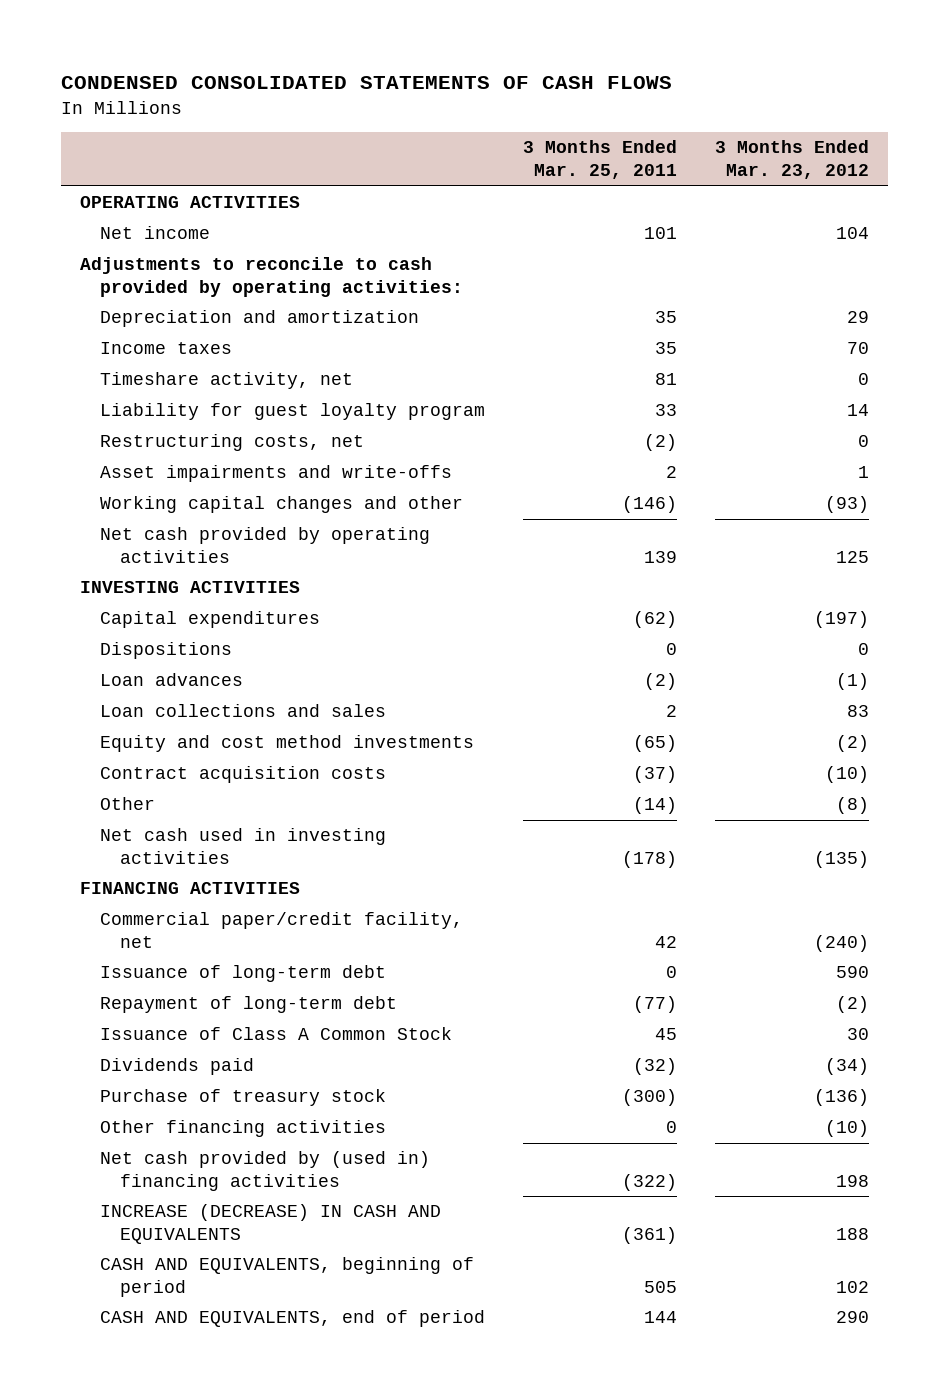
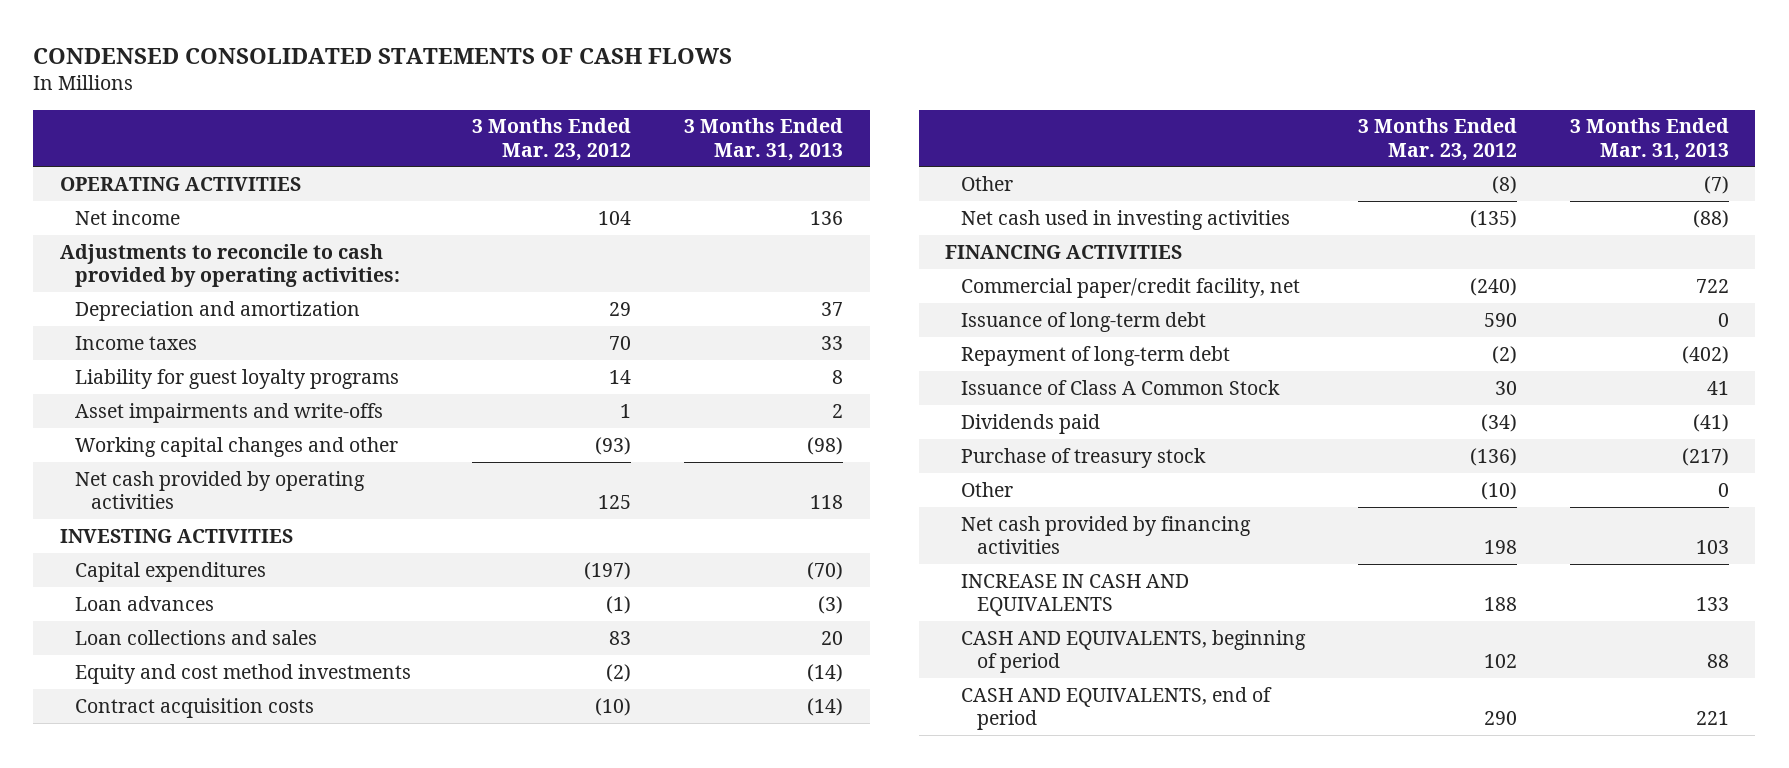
- | 3 Months Ended Mar. 25, 2011 | 3 Months Ended Mar. 23, 2012
+ | 3 Months Ended Mar. 23, 2012 | 3 Months Ended Mar. 31, 2013
- Timeshare activity, net | 81 | 0
- Liability for guest loyalty program | 33 | 14
- Restructuring costs, net | (2) | 0
+ Liability for guest loyalty programs | 14 | 8
- Dispositions | 0 | 0
- Other financing activities | 0 | (10)
- Net cash provided by (used in) financing activities | (322) | 198
- INCREASE (DECREASE) IN CASH AND EQUIVALENTS | (361) | 188
+ Other | (10) | 0
+ Net cash provided by financing activities | 198 | 103
+ INCREASE IN CASH AND EQUIVALENTS | 188 | 133

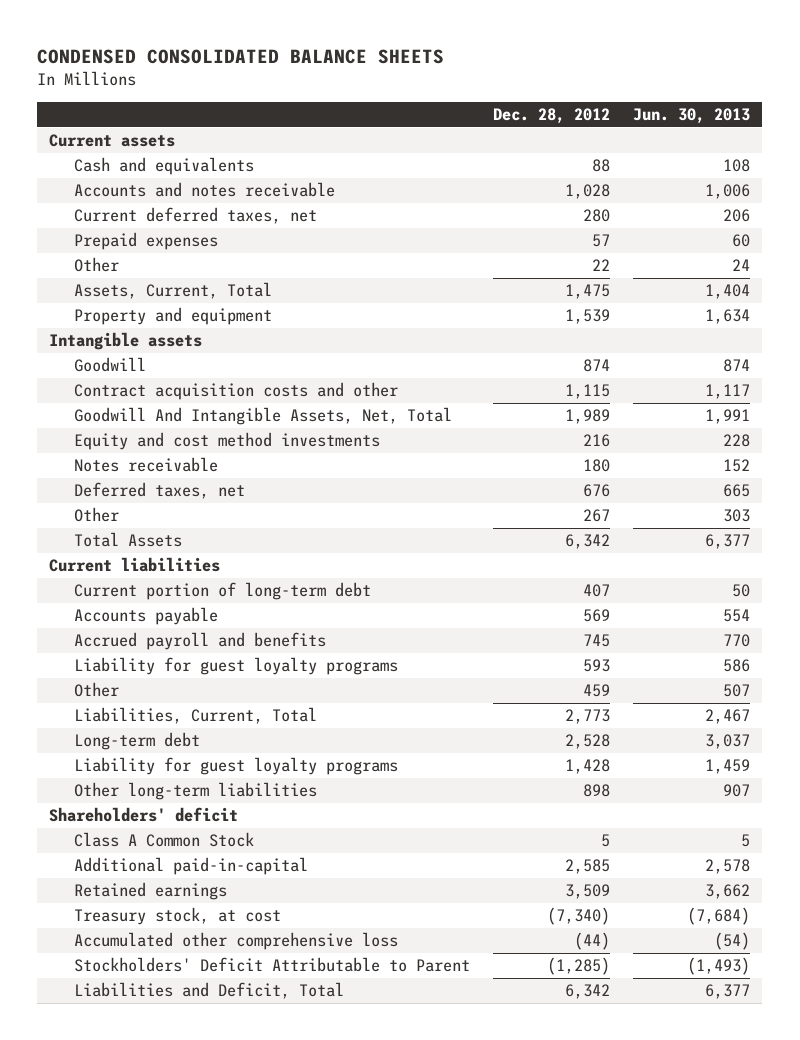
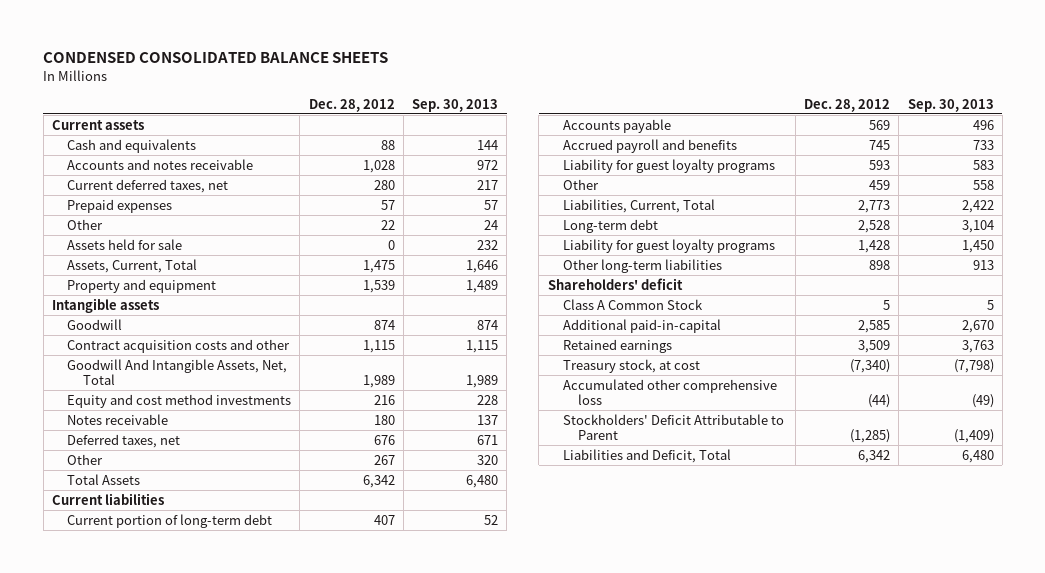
- | Dec. 28, 2012 | Jun. 30, 2013
+ | Dec. 28, 2012 | Sep. 30, 2013
+ Assets held for sale | 0 | 232

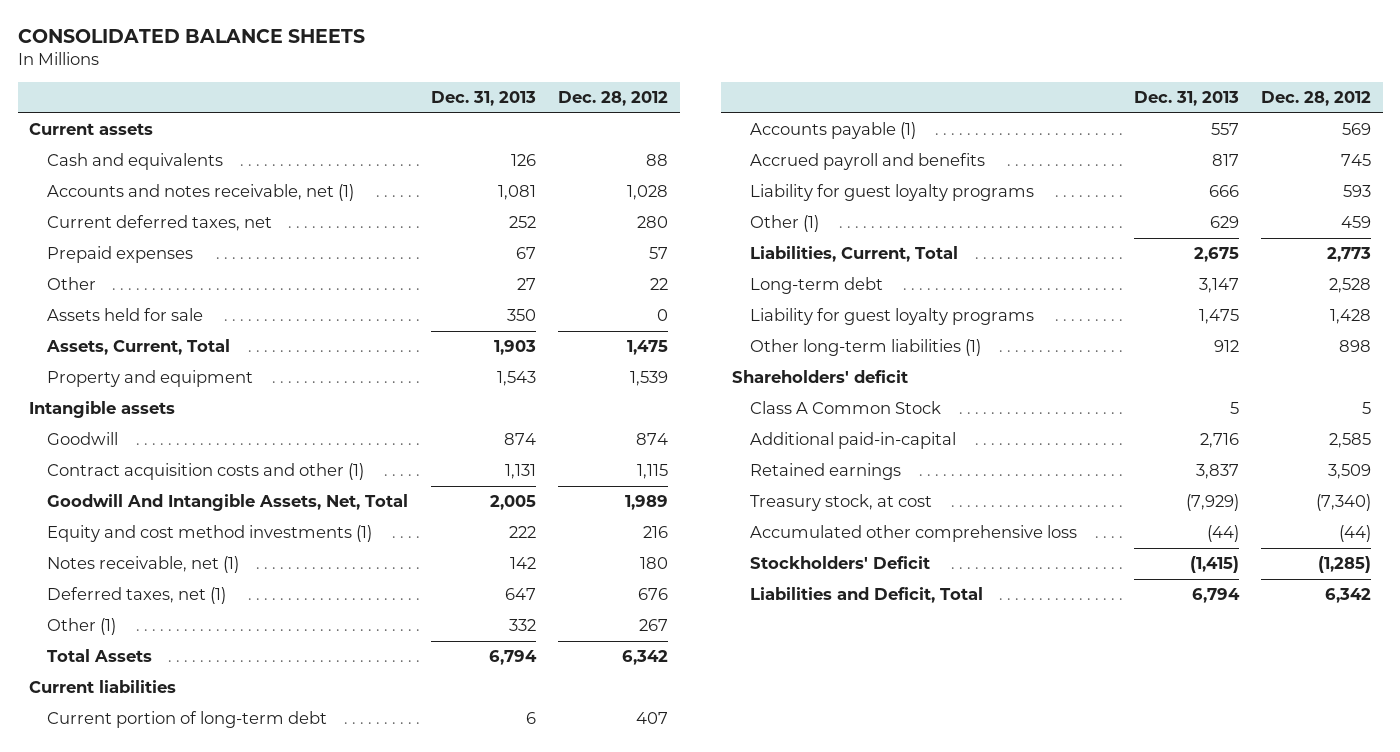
- CONDENSED CONSOLIDATED BALANCE SHEETS
+ CONSOLIDATED BALANCE SHEETS
- | Dec. 28, 2012 | Sep. 30, 2013
+ | Dec. 31, 2013 | Dec. 28, 2012
- Accounts and notes receivable | 1,028 | 972
+ Accounts and notes receivable, net (1) | 1,081 | 1,028
- Contract acquisition costs and other | 1,115 | 1,115
+ Contract acquisition costs and other (1) | 1,131 | 1,115
- Equity and cost method investments | 216 | 228
- Notes receivable | 180 | 137
- Deferred taxes, net | 676 | 671
- Other | 267 | 320
+ Equity and cost method investments (1) | 222 | 216
+ Notes receivable, net (1) | 142 | 180
+ Deferred taxes, net (1) | 647 | 676
+ Other (1) | 332 | 267
- Accounts payable | 569 | 496
+ Accounts payable (1) | 557 | 569
- Other | 459 | 558
+ Other (1) | 629 | 459
- Other long-term liabilities | 898 | 913
+ Other long-term liabilities (1) | 912 | 898
- Stockholders' Deficit Attributable to Parent | (1,285) | (1,409)
+ Stockholders' Deficit | (1,415) | (1,285)

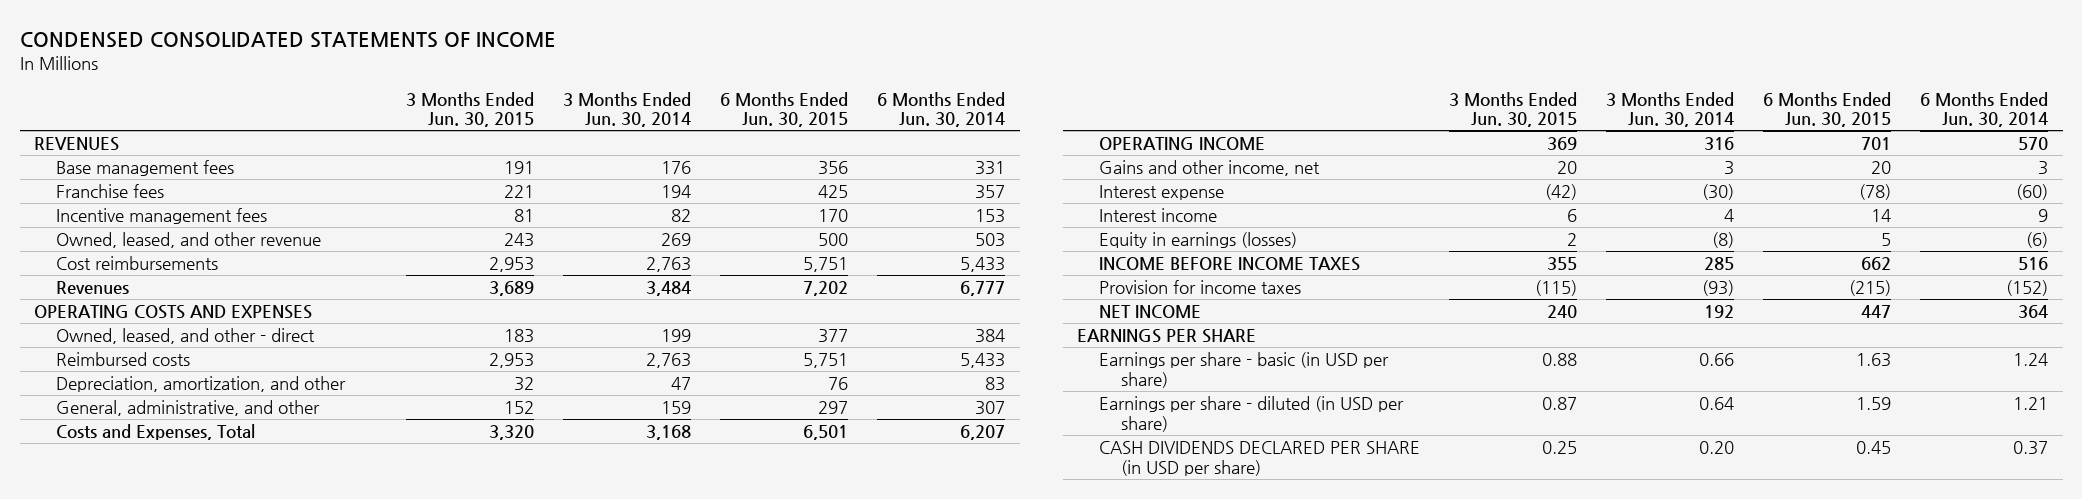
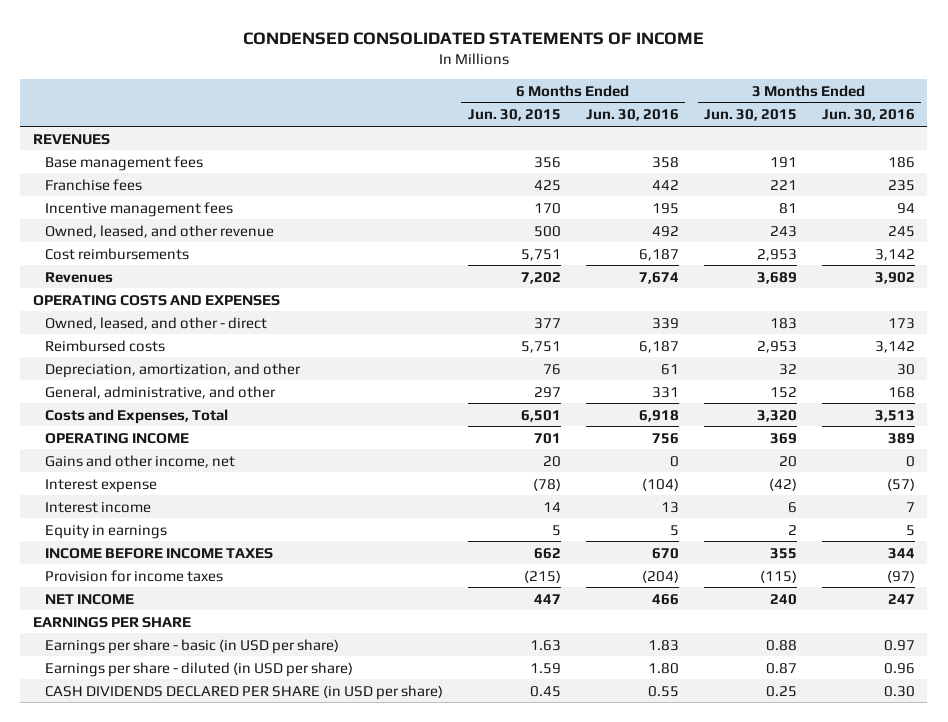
- | 3 Months Ended Jun. 30, 2015 | 3 Months Ended Jun. 30, 2014 | 6 Months Ended Jun. 30, 2015 | 6 Months Ended Jun. 30, 2014
+ | 6 Months Ended Jun. 30, 2015 | 6 Months Ended Jun. 30, 2016 | 3 Months Ended Jun. 30, 2015 | 3 Months Ended Jun. 30, 2016
- Equity in earnings (losses) | 2 | (8) | 5 | (6)
+ Equity in earnings | 5 | 5 | 2 | 5

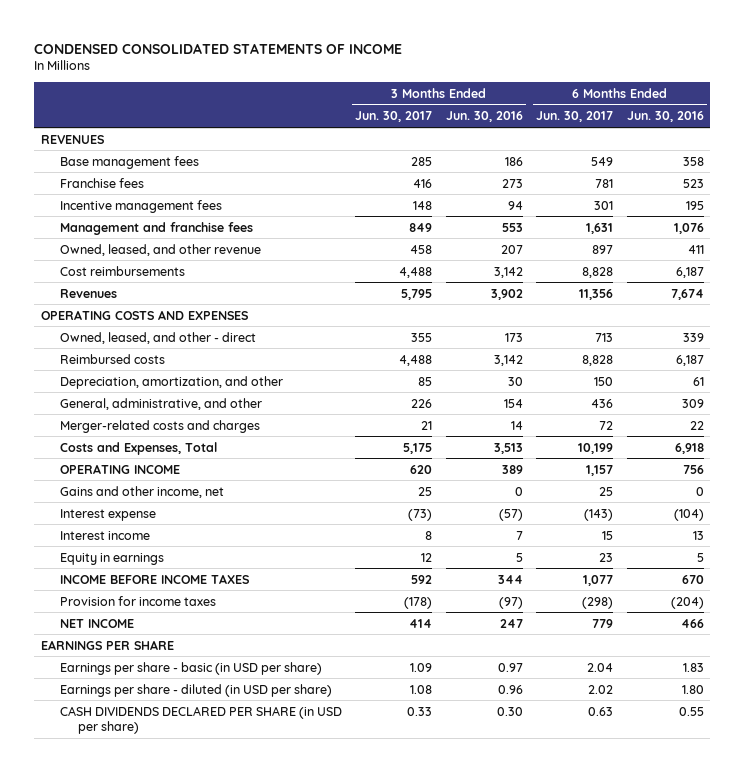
- | 6 Months Ended Jun. 30, 2015 | 6 Months Ended Jun. 30, 2016 | 3 Months Ended Jun. 30, 2015 | 3 Months Ended Jun. 30, 2016
+ | 3 Months Ended Jun. 30, 2017 | 3 Months Ended Jun. 30, 2016 | 6 Months Ended Jun. 30, 2017 | 6 Months Ended Jun. 30, 2016
- Franchise fees | 425 | 442 | 221 | 235
+ Franchise fees | 416 | 273 | 781 | 523
- Owned, leased, and other revenue | 500 | 492 | 243 | 245
+ Management and franchise fees | 849 | 553 | 1,631 | 1,076
+ Owned, leased, and other revenue | 458 | 207 | 897 | 411
- General, administrative, and other | 297 | 331 | 152 | 168
+ General, administrative, and other | 226 | 154 | 436 | 309
+ Merger-related costs and charges | 21 | 14 | 72 | 22

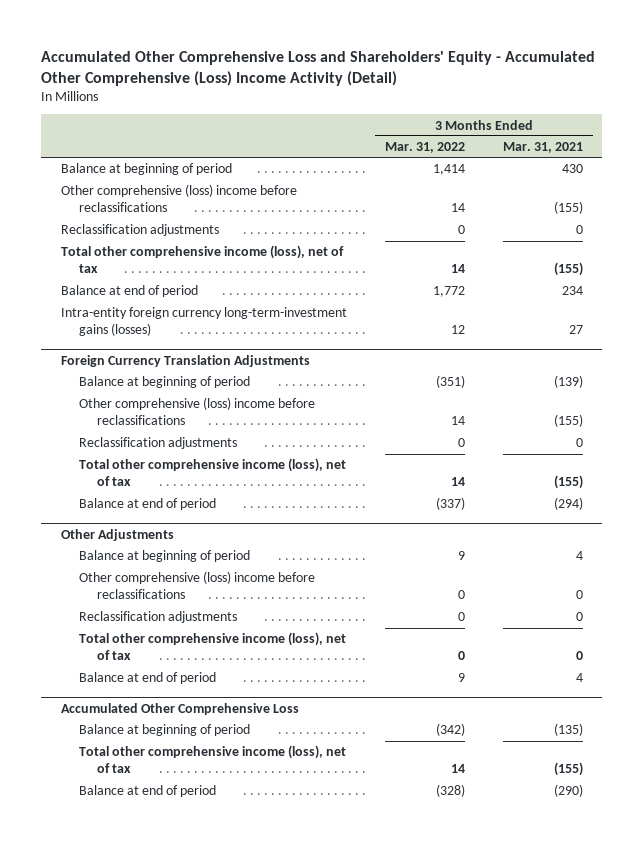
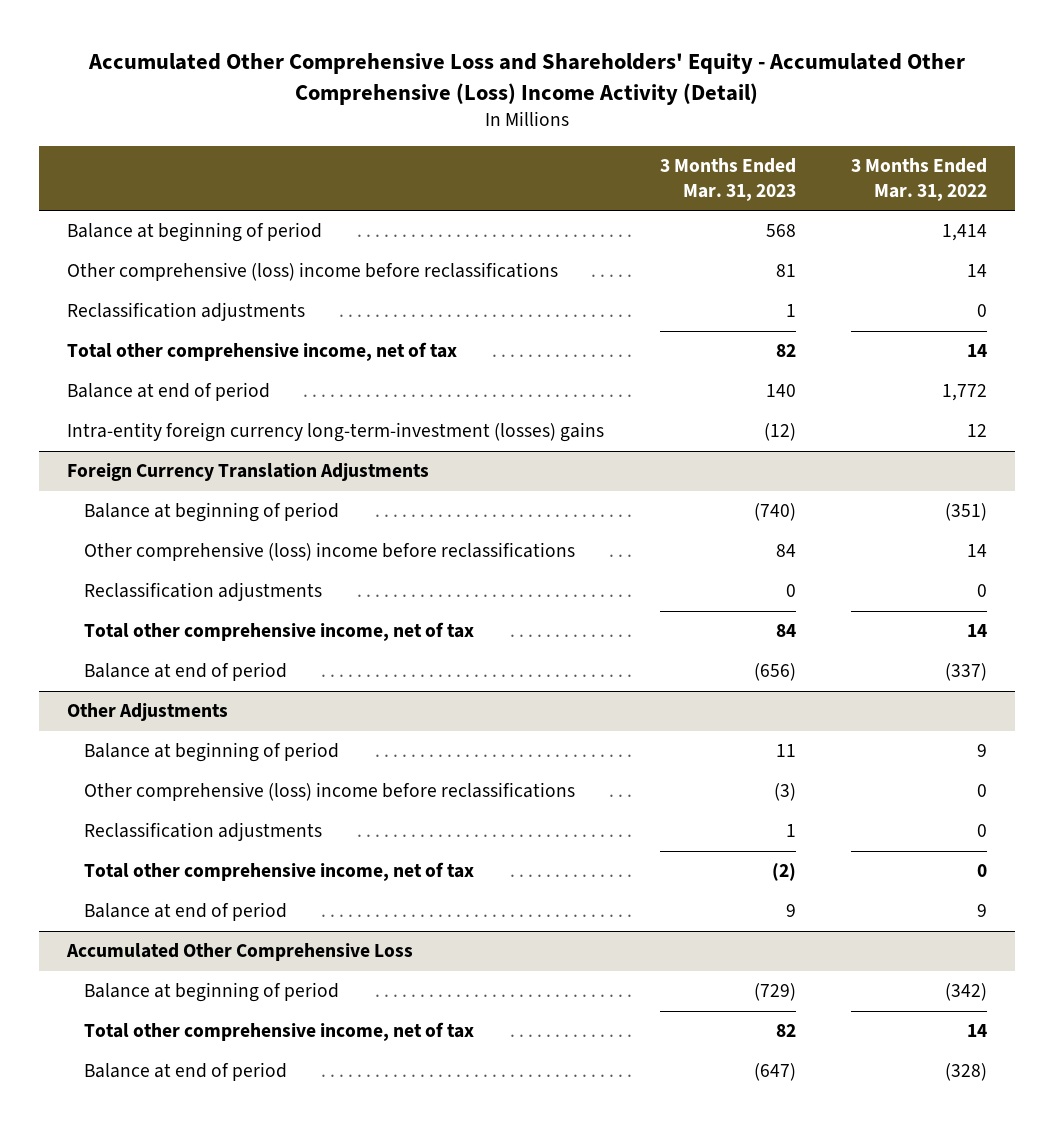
- | 3 Months Ended Mar. 31, 2022 | 3 Months Ended Mar. 31, 2021
+ | 3 Months Ended Mar. 31, 2023 | 3 Months Ended Mar. 31, 2022
- Total other comprehensive income (loss), net of tax | 14 | (155)
+ Total other comprehensive income, net of tax | 82 | 14
- Intra-entity foreign currency long-term-investment gains (losses) | 12 | 27
+ Intra-entity foreign currency long-term-investment (losses) gains | (12) | 12
@ Foreign Currency Translation Adjustments
- Total other comprehensive income (loss), net of tax | 14 | (155)
+ Total other comprehensive income, net of tax | 84 | 14
@ Other Adjustments
- Total other comprehensive income (loss), net of tax | 0 | 0
+ Total other comprehensive income, net of tax | (2) | 0
@ Accumulated Other Comprehensive Loss
- Total other comprehensive income (loss), net of tax | 14 | (155)
+ Total other comprehensive income, net of tax | 82 | 14

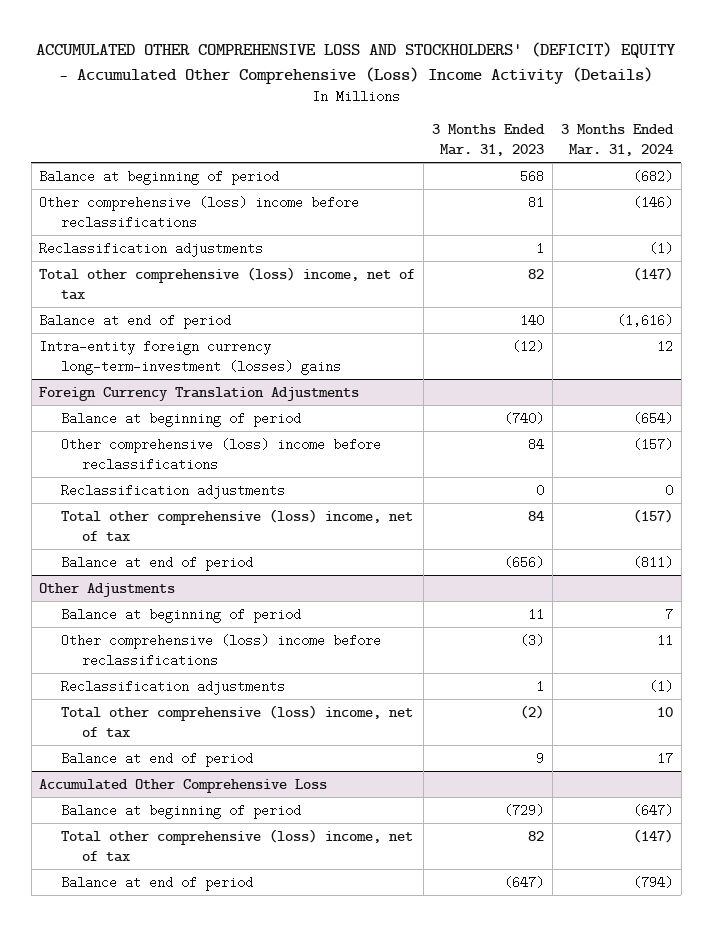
- Accumulated Other Comprehensive Loss and Shareholders' Equity - Accumulated Other Comprehensive (Loss) Income Activity (Detail)
+ ACCUMULATED OTHER COMPREHENSIVE LOSS AND STOCKHOLDERS' (DEFICIT) EQUITY - Accumulated Other Comprehensive (Loss) Income Activity (Details)
- | 3 Months Ended Mar. 31, 2023 | 3 Months Ended Mar. 31, 2022
+ | 3 Months Ended Mar. 31, 2023 | 3 Months Ended Mar. 31, 2024
- Total other comprehensive income, net of tax | 82 | 14
+ Total other comprehensive (loss) income, net of tax | 82 | (147)
@ Foreign Currency Translation Adjustments
- Total other comprehensive income, net of tax | 84 | 14
+ Total other comprehensive (loss) income, net of tax | 84 | (157)
@ Other Adjustments
- Total other comprehensive income, net of tax | (2) | 0
+ Total other comprehensive (loss) income, net of tax | (2) | 10
@ Accumulated Other Comprehensive Loss
- Total other comprehensive income, net of tax | 82 | 14
+ Total other comprehensive (loss) income, net of tax | 82 | (147)

